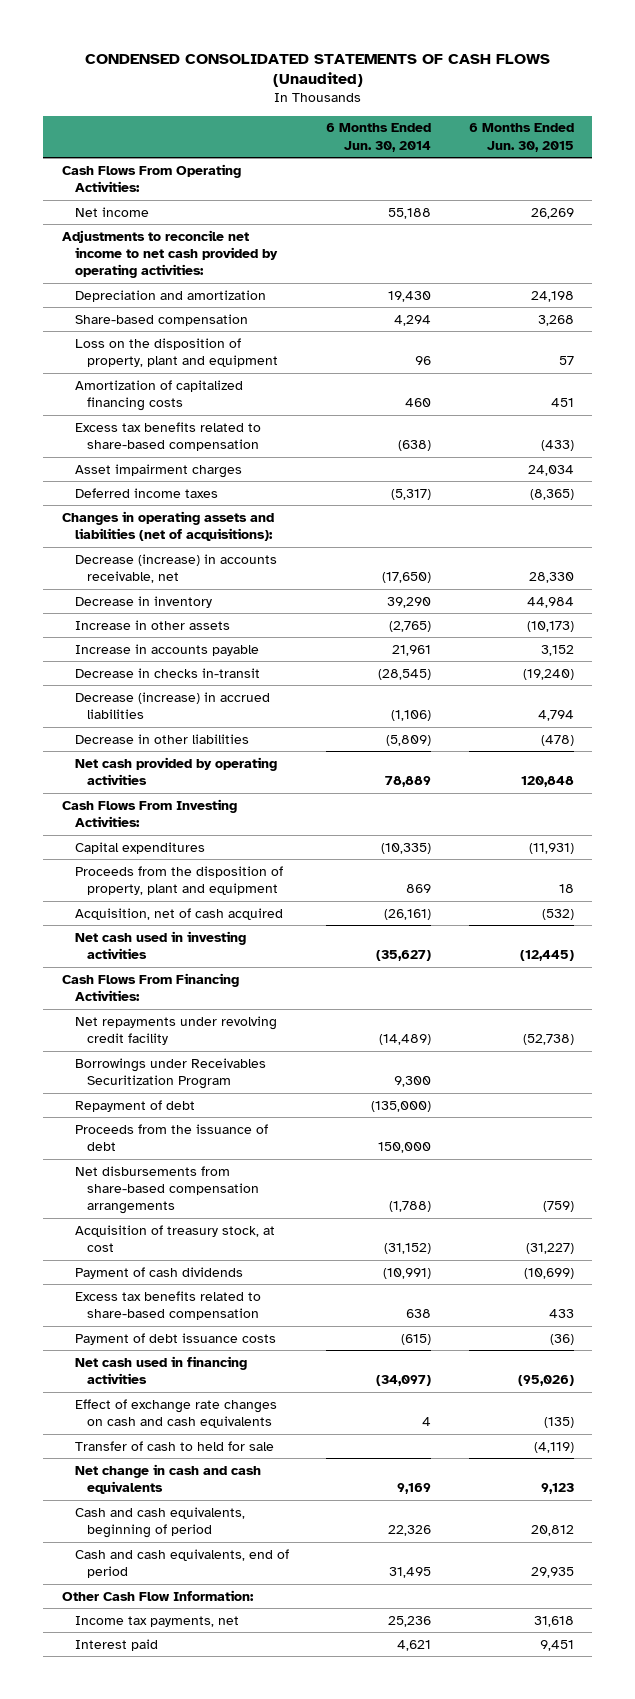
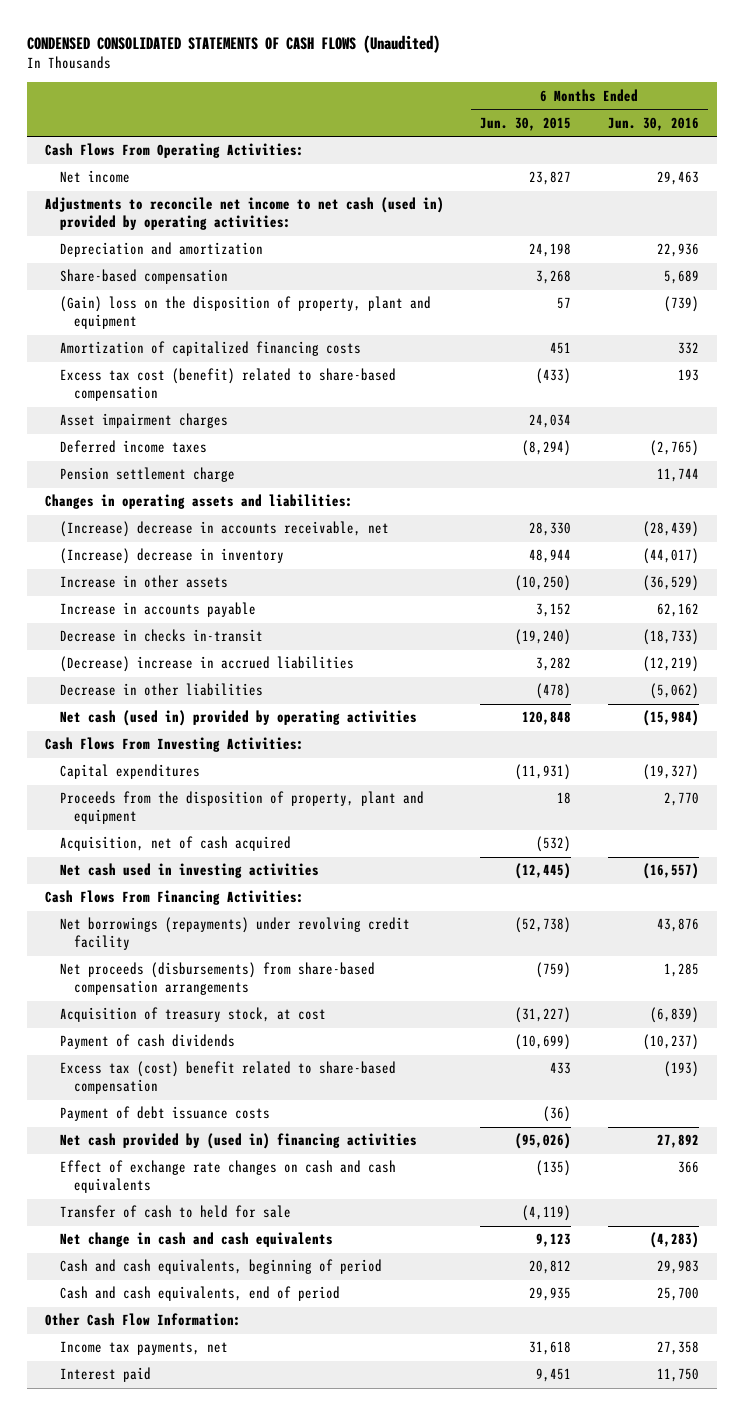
- | 6 Months Ended Jun. 30, 2014 | 6 Months Ended Jun. 30, 2015
+ | 6 Months Ended Jun. 30, 2015 | 6 Months Ended Jun. 30, 2016
- Net income | 55,188 | 26,269
- Adjustments to reconcile net income to net cash provided by operating activities:
+ Net income | 23,827 | 29,463
+ Adjustments to reconcile net income to net cash (used in) provided by operating activities:
- Loss on the disposition of property, plant and equipment | 96 | 57
+ (Gain) loss on the disposition of property, plant and equipment | 57 | (739)
- Excess tax benefits related to share-based compensation | (638) | (433)
+ Excess tax cost (benefit) related to share-based compensation | (433) | 193
- Deferred income taxes | (5,317) | (8,365)
- Changes in operating assets and liabilities (net of acquisitions):
- Decrease (increase) in accounts receivable, net | (17,650) | 28,330
- Decrease in inventory | 39,290 | 44,984
- Increase in other assets | (2,765) | (10,173)
+ Deferred income taxes | (8,294) | (2,765)
+ Pension settlement charge | | 11,744
+ Changes in operating assets and liabilities:
+ (Increase) decrease in accounts receivable, net | 28,330 | (28,439)
+ (Increase) decrease in inventory | 48,944 | (44,017)
+ Increase in other assets | (10,250) | (36,529)
- Decrease (increase) in accrued liabilities | (1,106) | 4,794
+ (Decrease) increase in accrued liabilities | 3,282 | (12,219)
- Net cash provided by operating activities | 78,889 | 120,848
+ Net cash (used in) provided by operating activities | 120,848 | (15,984)
- Net repayments under revolving credit facility | (14,489) | (52,738)
- Borrowings under Receivables Securitization Program | 9,300 |
- Repayment of debt | (135,000) |
- Proceeds from the issuance of debt | 150,000 |
- Net disbursements from share-based compensation arrangements | (1,788) | (759)
+ Net borrowings (repayments) under revolving credit facility | (52,738) | 43,876
+ Net proceeds (disbursements) from share-based compensation arrangements | (759) | 1,285
- Excess tax benefits related to share-based compensation | 638 | 433
+ Excess tax (cost) benefit related to share-based compensation | 433 | (193)
- Net cash used in financing activities | (34,097) | (95,026)
+ Net cash provided by (used in) financing activities | (95,026) | 27,892

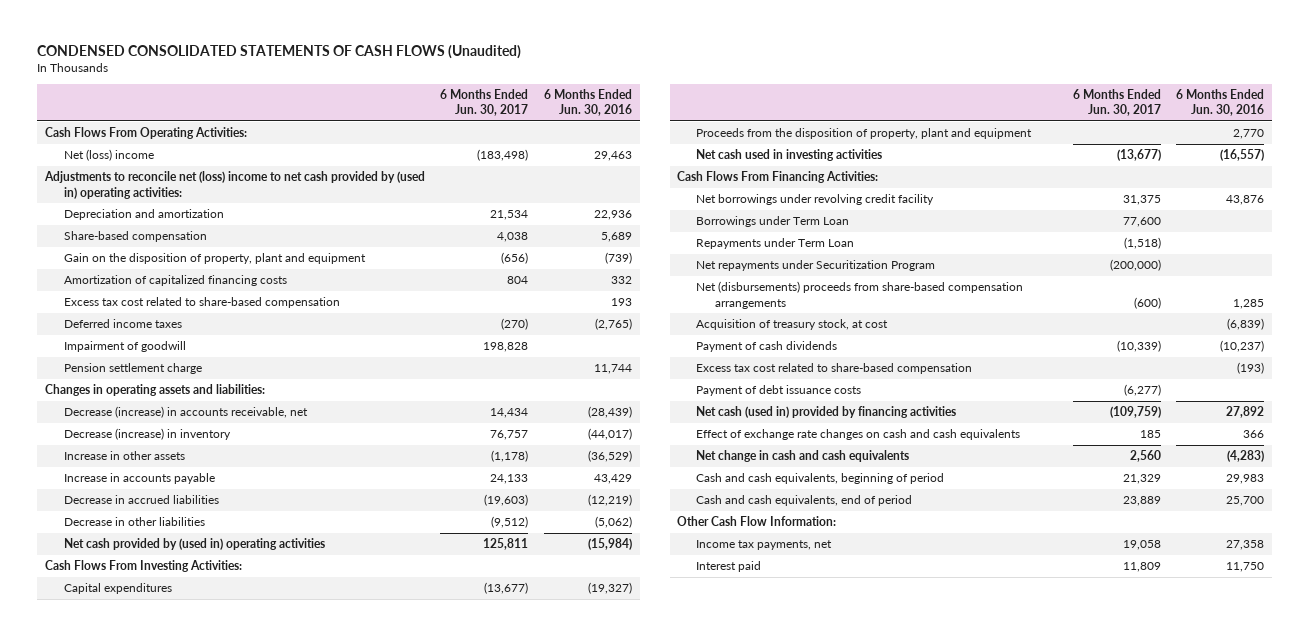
- | 6 Months Ended Jun. 30, 2015 | 6 Months Ended Jun. 30, 2016
+ | 6 Months Ended Jun. 30, 2017 | 6 Months Ended Jun. 30, 2016
- Net income | 23,827 | 29,463
- Adjustments to reconcile net income to net cash (used in) provided by operating activities:
+ Net (loss) income | (183,498) | 29,463
+ Adjustments to reconcile net (loss) income to net cash provided by (used in) operating activities:
- (Gain) loss on the disposition of property, plant and equipment | 57 | (739)
+ Gain on the disposition of property, plant and equipment | (656) | (739)
- Excess tax cost (benefit) related to share-based compensation | (433) | 193
- Asset impairment charges | 24,034 |
+ Excess tax cost related to share-based compensation | | 193
+ Impairment of goodwill | 198,828 |
- (Increase) decrease in accounts receivable, net | 28,330 | (28,439)
- (Increase) decrease in inventory | 48,944 | (44,017)
+ Decrease (increase) in accounts receivable, net | 14,434 | (28,439)
+ Decrease (increase) in inventory | 76,757 | (44,017)
- Increase in accounts payable | 3,152 | 62,162
- Decrease in checks in-transit | (19,240) | (18,733)
- (Decrease) increase in accrued liabilities | 3,282 | (12,219)
+ Increase in accounts payable | 24,133 | 43,429
+ Decrease in accrued liabilities | (19,603) | (12,219)
- Net cash (used in) provided by operating activities | 120,848 | (15,984)
+ Net cash provided by (used in) operating activities | 125,811 | (15,984)
- Acquisition, net of cash acquired | (532) |
- Net borrowings (repayments) under revolving credit facility | (52,738) | 43,876
- Net proceeds (disbursements) from share-based compensation arrangements | (759) | 1,285
+ Net borrowings under revolving credit facility | 31,375 | 43,876
+ Borrowings under Term Loan | 77,600 |
+ Repayments under Term Loan | (1,518) |
+ Net repayments under Securitization Program | (200,000) |
+ Net (disbursements) proceeds from share-based compensation arrangements | (600) | 1,285
- Excess tax (cost) benefit related to share-based compensation | 433 | (193)
+ Excess tax cost related to share-based compensation | | (193)
- Net cash provided by (used in) financing activities | (95,026) | 27,892
+ Net cash (used in) provided by financing activities | (109,759) | 27,892
- Transfer of cash to held for sale | (4,119) |

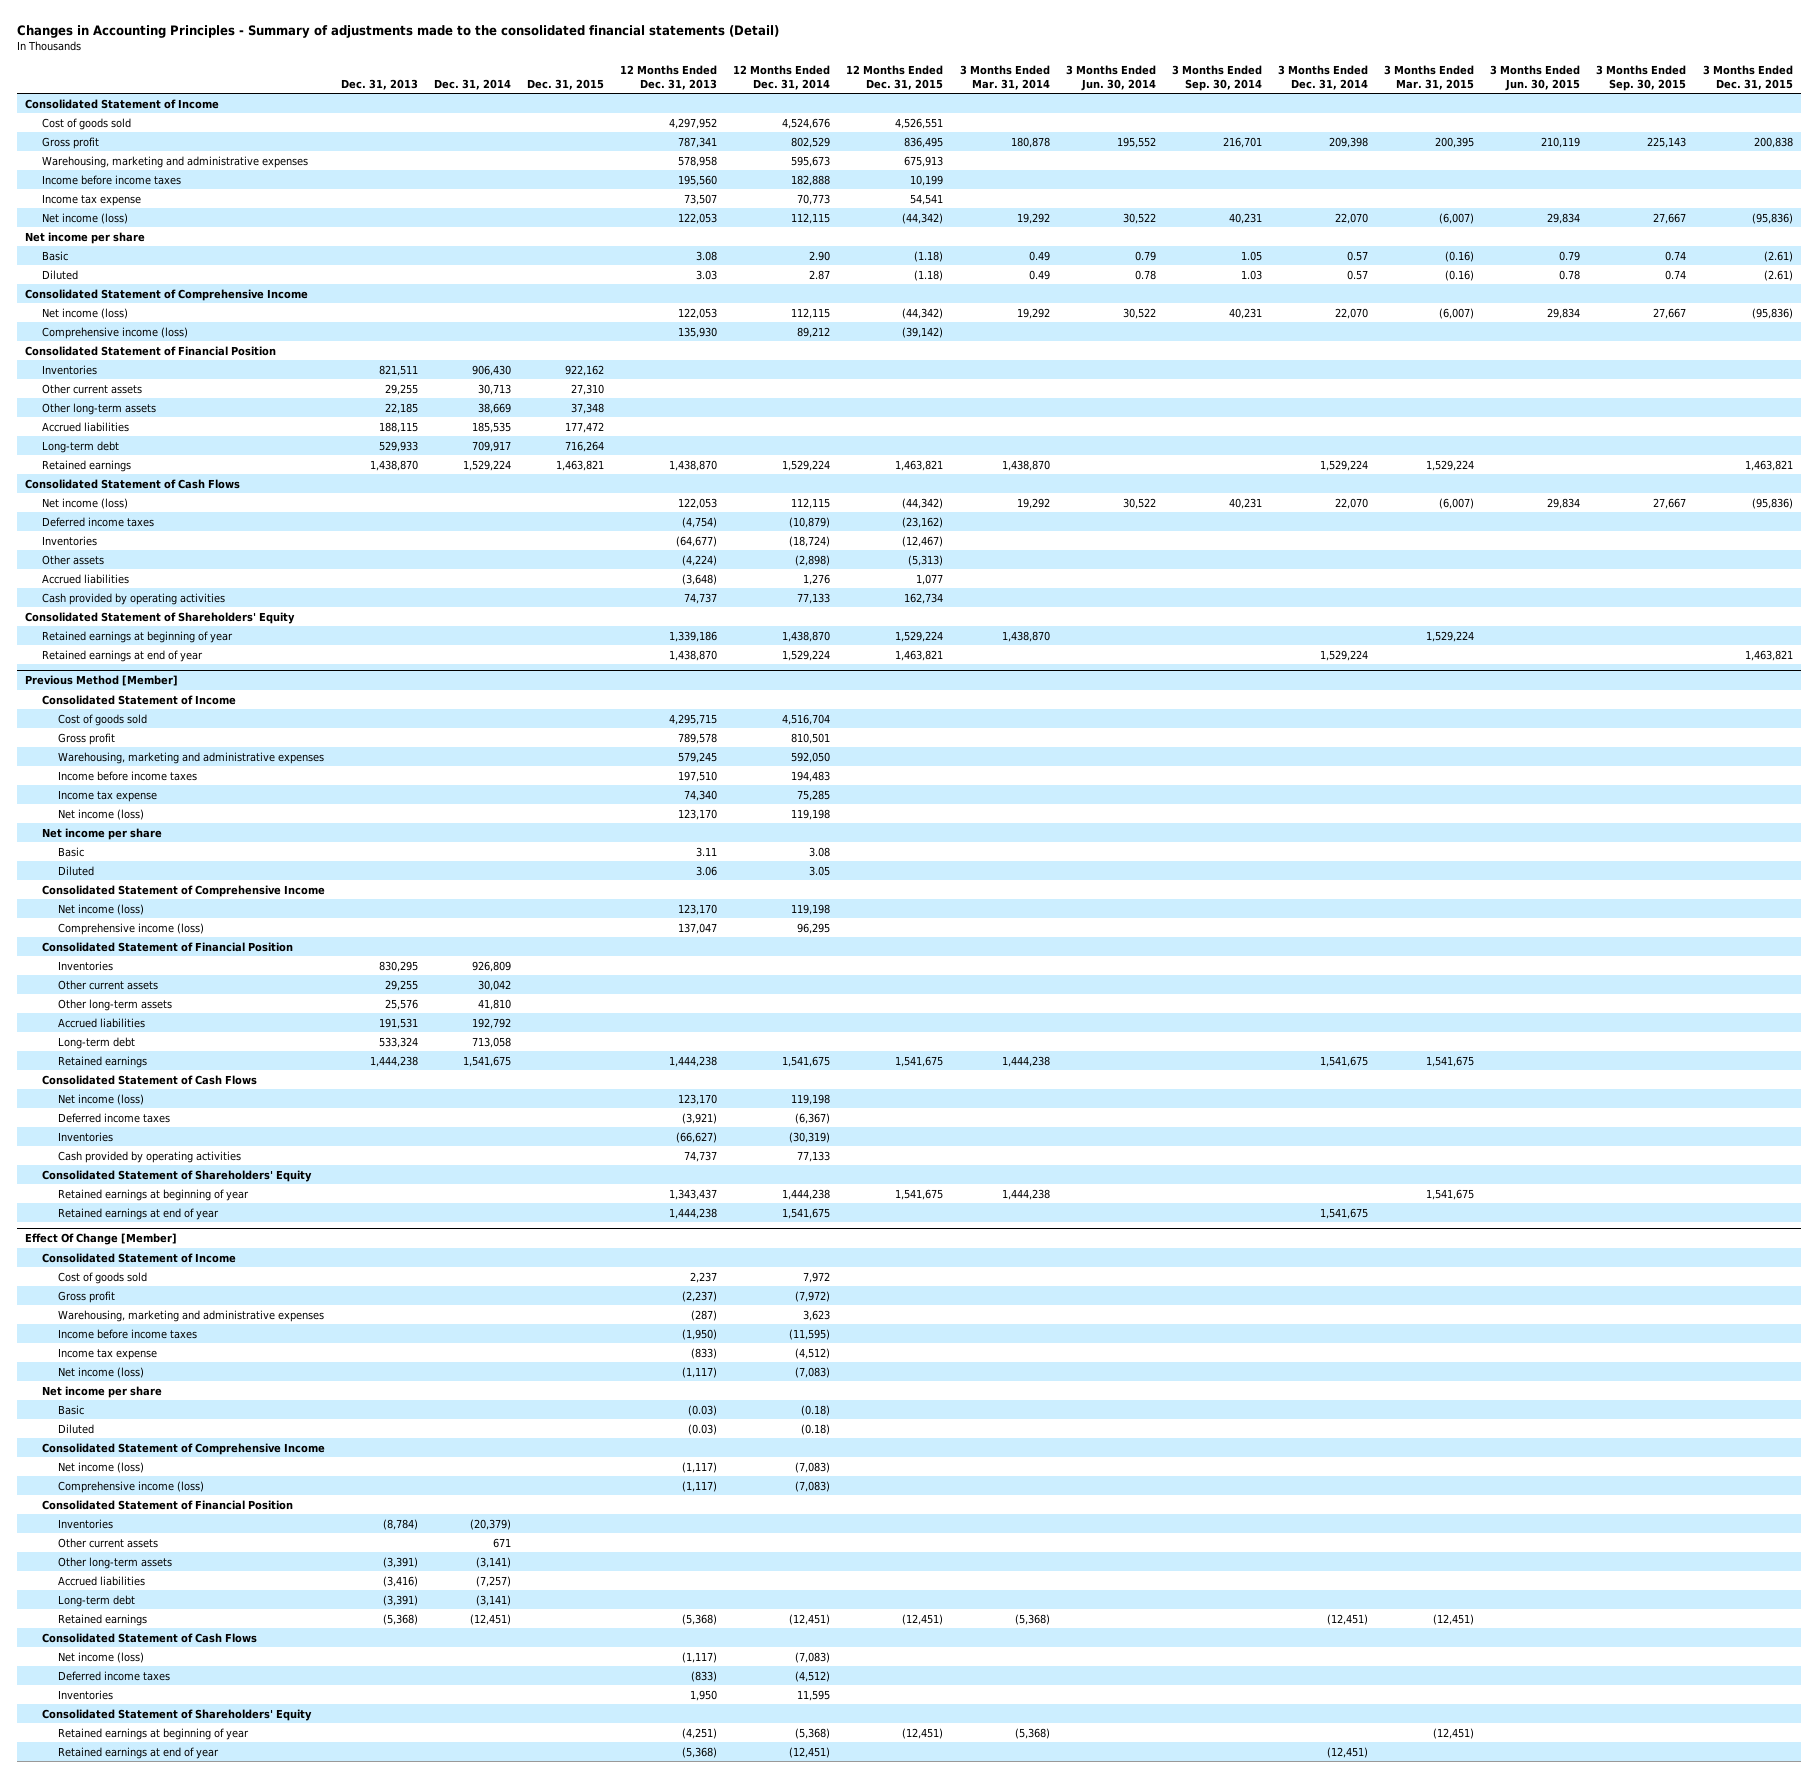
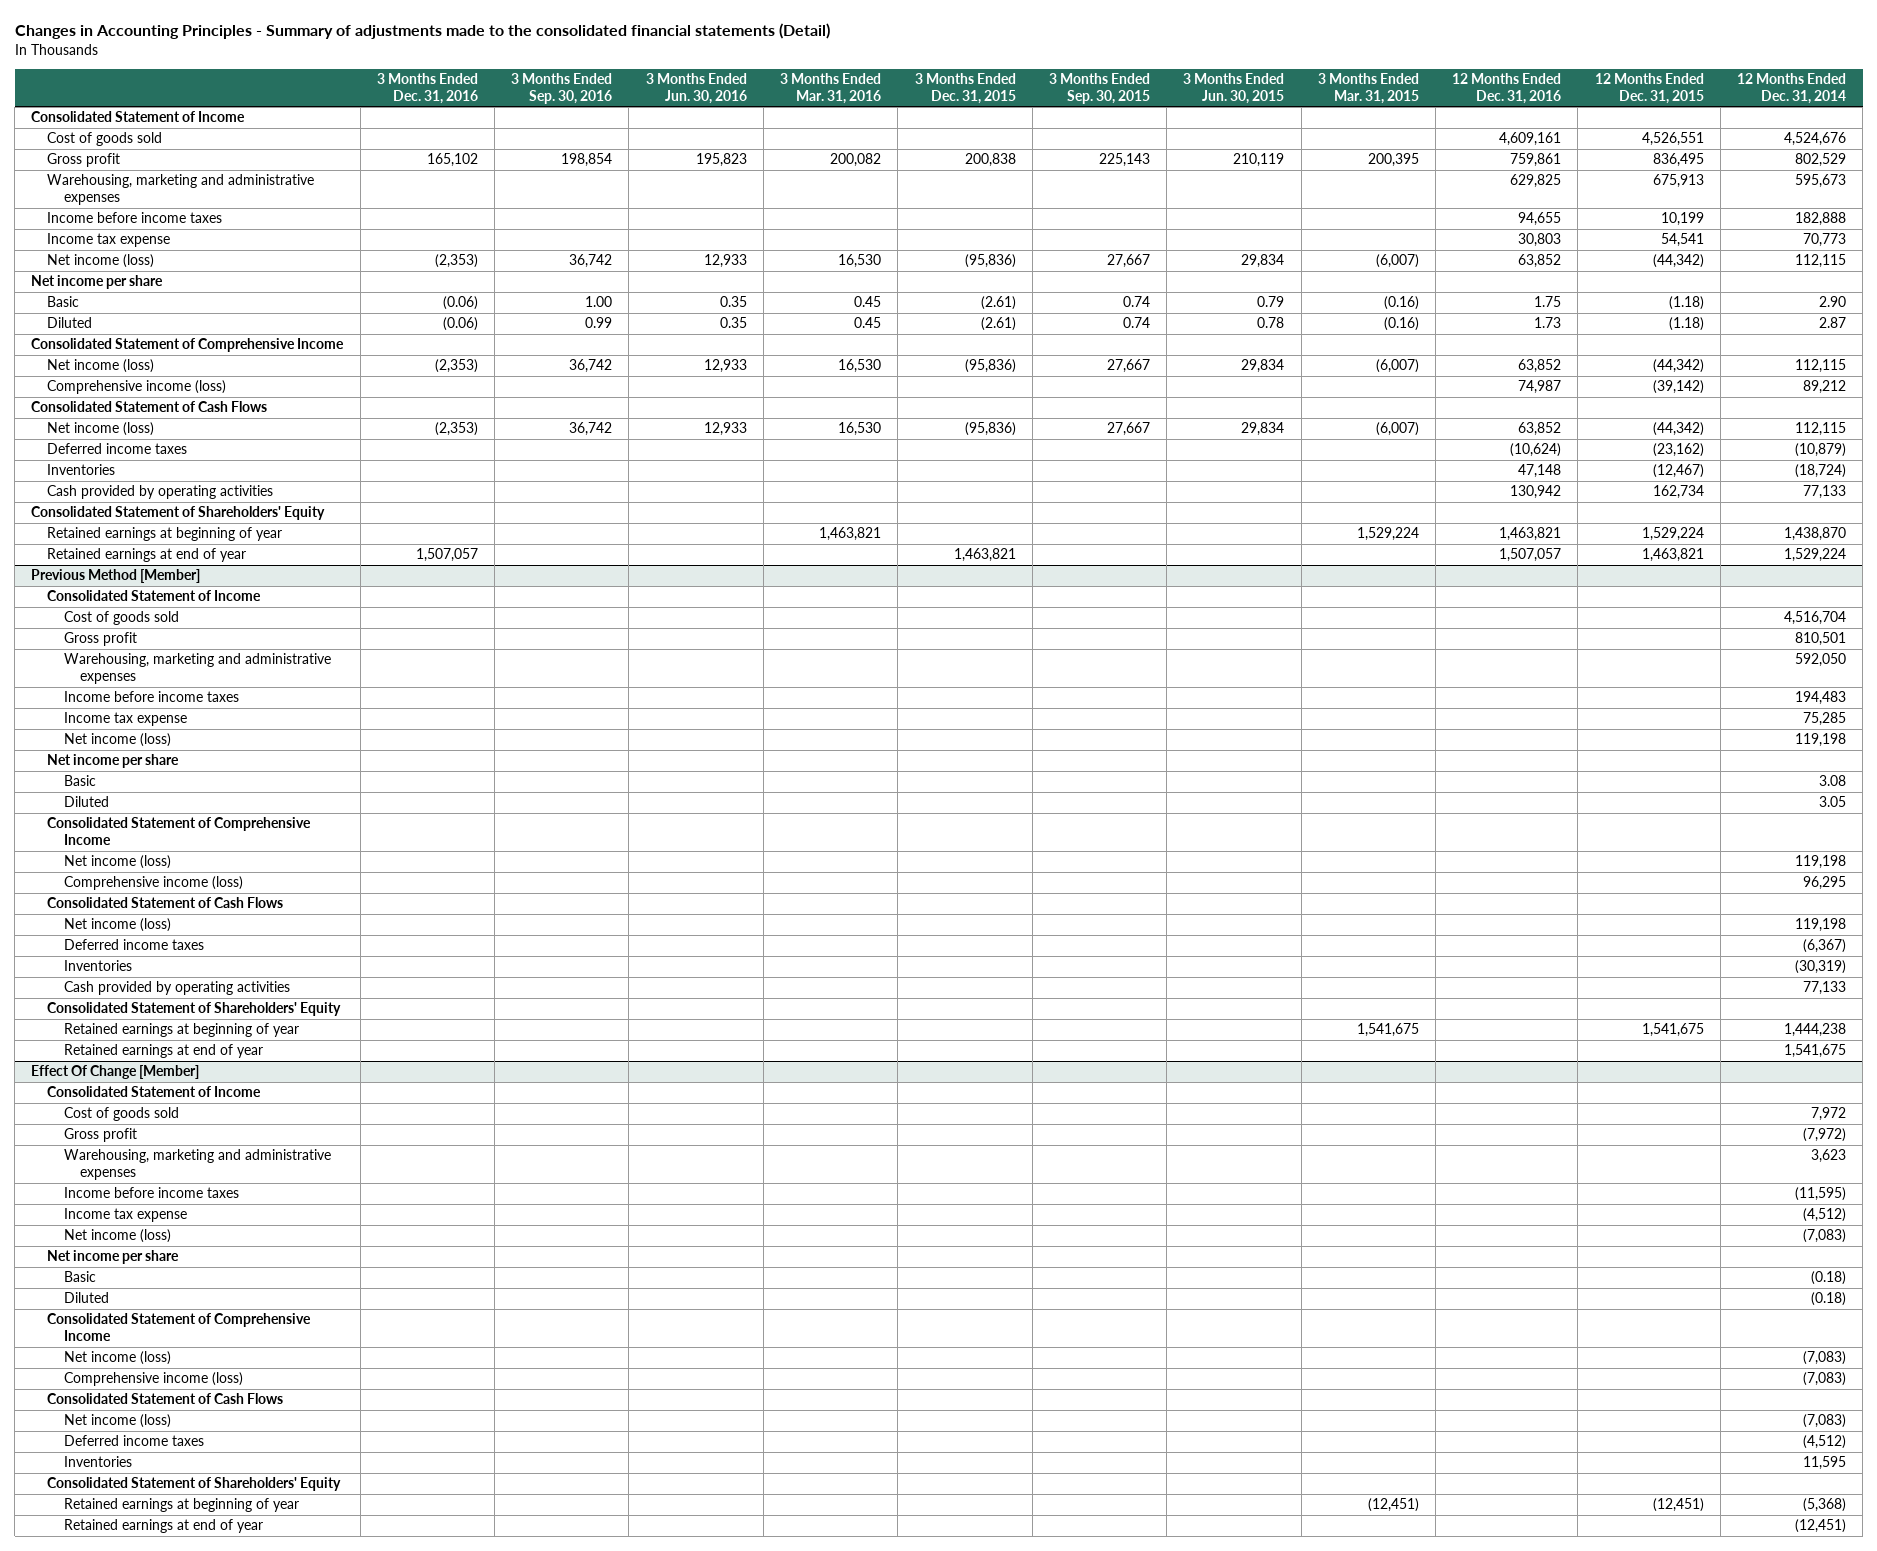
- | Dec. 31, 2013 | Dec. 31, 2014 | Dec. 31, 2015 | 12 Months Ended Dec. 31, 2013 | 12 Months Ended Dec. 31, 2014 | 12 Months Ended Dec. 31, 2015 | 3 Months Ended Mar. 31, 2014 | 3 Months Ended Jun. 30, 2014 | 3 Months Ended Sep. 30, 2014 | 3 Months Ended Dec. 31, 2014 | 3 Months Ended Mar. 31, 2015 | 3 Months Ended Jun. 30, 2015 | 3 Months Ended Sep. 30, 2015 | 3 Months Ended Dec. 31, 2015
+ | 3 Months Ended Dec. 31, 2016 | 3 Months Ended Sep. 30, 2016 | 3 Months Ended Jun. 30, 2016 | 3 Months Ended Mar. 31, 2016 | 3 Months Ended Dec. 31, 2015 | 3 Months Ended Sep. 30, 2015 | 3 Months Ended Jun. 30, 2015 | 3 Months Ended Mar. 31, 2015 | 12 Months Ended Dec. 31, 2016 | 12 Months Ended Dec. 31, 2015 | 12 Months Ended Dec. 31, 2014
- Consolidated Statement of Financial Position
- Inventories | 821,511 | 906,430 | 922,162 | | | | | | | | | | |
- Other current assets | 29,255 | 30,713 | 27,310 | | | | | | | | | | |
- Other long-term assets | 22,185 | 38,669 | 37,348 | | | | | | | | | | |
- Accrued liabilities | 188,115 | 185,535 | 177,472 | | | | | | | | | | |
- Long-term debt | 529,933 | 709,917 | 716,264 | | | | | | | | | | |
- Retained earnings | 1,438,870 | 1,529,224 | 1,463,821 | 1,438,870 | 1,529,224 | 1,463,821 | 1,438,870 | | | 1,529,224 | 1,529,224 | | | 1,463,821
- Other assets | | | | (4,224) | (2,898) | (5,313) | | | | | | | |
- Accrued liabilities | | | | (3,648) | 1,276 | 1,077 | | | | | | | |
@ Previous Method [Member]
- Consolidated Statement of Financial Position
- Inventories | 830,295 | 926,809 | | | | | | | | | | | |
- Other current assets | 29,255 | 30,042 | | | | | | | | | | | |
- Other long-term assets | 25,576 | 41,810 | | | | | | | | | | | |
- Accrued liabilities | 191,531 | 192,792 | | | | | | | | | | | |
- Long-term debt | 533,324 | 713,058 | | | | | | | | | | | |
- Retained earnings | 1,444,238 | 1,541,675 | | 1,444,238 | 1,541,675 | 1,541,675 | 1,444,238 | | | 1,541,675 | 1,541,675 | | |
@ Effect Of Change [Member]
- Consolidated Statement of Financial Position
- Inventories | (8,784) | (20,379) | | | | | | | | | | | |
- Other current assets | | 671 | | | | | | | | | | | |
- Other long-term assets | (3,391) | (3,141) | | | | | | | | | | | |
- Accrued liabilities | (3,416) | (7,257) | | | | | | | | | | | |
- Long-term debt | (3,391) | (3,141) | | | | | | | | | | | |
- Retained earnings | (5,368) | (12,451) | | (5,368) | (12,451) | (12,451) | (5,368) | | | (12,451) | (12,451) | | |

